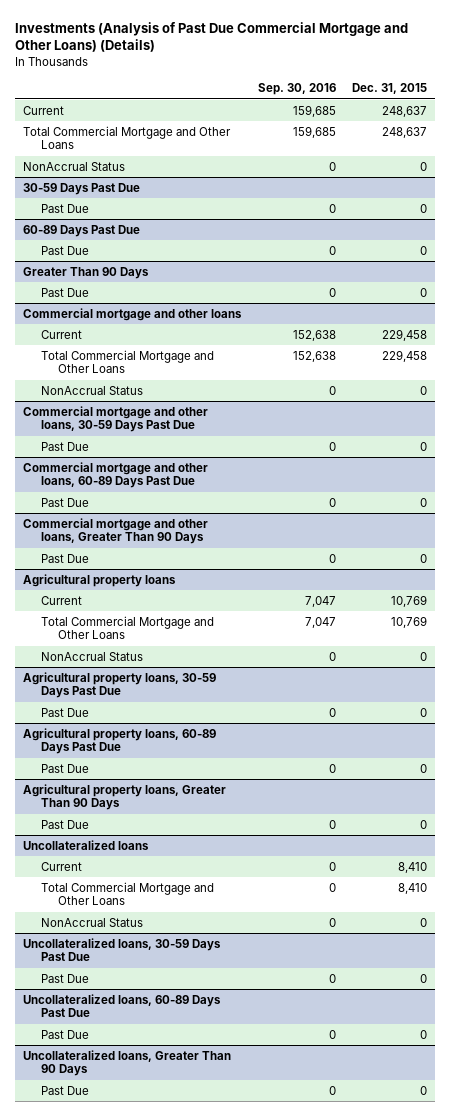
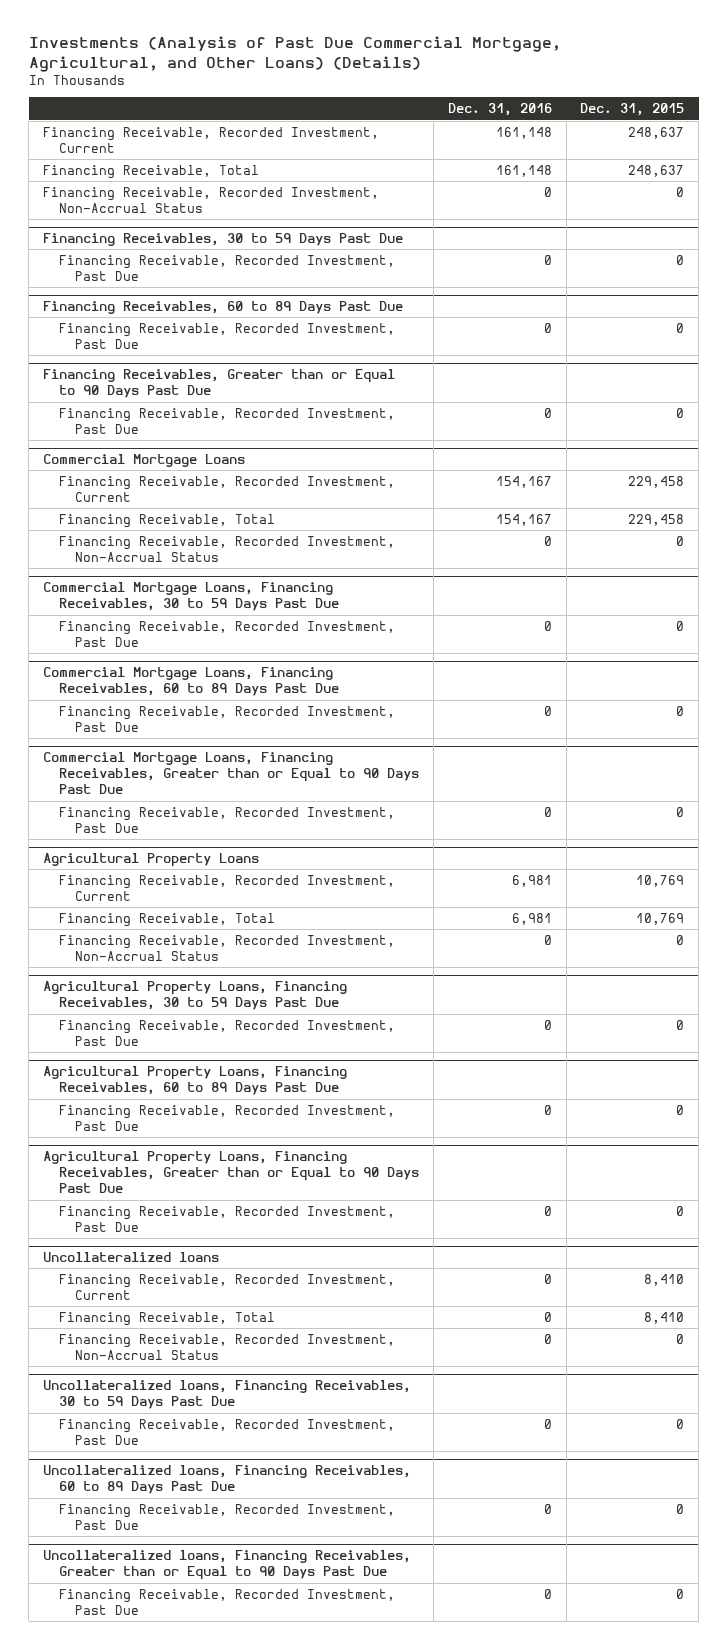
- Investments (Analysis of Past Due Commercial Mortgage and Other Loans) (Details)
+ Investments (Analysis of Past Due Commercial Mortgage, Agricultural, and Other Loans) (Details)
- | Sep. 30, 2016 | Dec. 31, 2015
+ | Dec. 31, 2016 | Dec. 31, 2015
- Current | 159,685 | 248,637
- Total Commercial Mortgage and Other Loans | 159,685 | 248,637
- NonAccrual Status | 0 | 0
- 30-59 Days Past Due
- Past Due | 0 | 0
- 60-89 Days Past Due
- Past Due | 0 | 0
- Greater Than 90 Days
- Past Due | 0 | 0
- Commercial mortgage and other loans
- Current | 152,638 | 229,458
- Total Commercial Mortgage and Other Loans | 152,638 | 229,458
- NonAccrual Status | 0 | 0
- Commercial mortgage and other loans, 30-59 Days Past Due
- Past Due | 0 | 0
- Commercial mortgage and other loans, 60-89 Days Past Due
- Past Due | 0 | 0
- Commercial mortgage and other loans, Greater Than 90 Days
- Past Due | 0 | 0
- Agricultural property loans
- Current | 7,047 | 10,769
- Total Commercial Mortgage and Other Loans | 7,047 | 10,769
- NonAccrual Status | 0 | 0
- Agricultural property loans, 30-59 Days Past Due
- Past Due | 0 | 0
- Agricultural property loans, 60-89 Days Past Due
- Past Due | 0 | 0
- Agricultural property loans, Greater Than 90 Days
- Past Due | 0 | 0
+ Financing Receivable, Recorded Investment, Current | 161,148 | 248,637
+ Financing Receivable, Total | 161,148 | 248,637
+ Financing Receivable, Recorded Investment, Non-Accrual Status | 0 | 0
+ Financing Receivables, 30 to 59 Days Past Due
+ Financing Receivable, Recorded Investment, Past Due | 0 | 0
+ Financing Receivables, 60 to 89 Days Past Due
+ Financing Receivable, Recorded Investment, Past Due | 0 | 0
+ Financing Receivables, Greater than or Equal to 90 Days Past Due
+ Financing Receivable, Recorded Investment, Past Due | 0 | 0
+ Commercial Mortgage Loans
+ Financing Receivable, Recorded Investment, Current | 154,167 | 229,458
+ Financing Receivable, Total | 154,167 | 229,458
+ Financing Receivable, Recorded Investment, Non-Accrual Status | 0 | 0
+ Commercial Mortgage Loans, Financing Receivables, 30 to 59 Days Past Due
+ Financing Receivable, Recorded Investment, Past Due | 0 | 0
+ Commercial Mortgage Loans, Financing Receivables, 60 to 89 Days Past Due
+ Financing Receivable, Recorded Investment, Past Due | 0 | 0
+ Commercial Mortgage Loans, Financing Receivables, Greater than or Equal to 90 Days Past Due
+ Financing Receivable, Recorded Investment, Past Due | 0 | 0
+ Agricultural Property Loans
+ Financing Receivable, Recorded Investment, Current | 6,981 | 10,769
+ Financing Receivable, Total | 6,981 | 10,769
+ Financing Receivable, Recorded Investment, Non-Accrual Status | 0 | 0
+ Agricultural Property Loans, Financing Receivables, 30 to 59 Days Past Due
+ Financing Receivable, Recorded Investment, Past Due | 0 | 0
+ Agricultural Property Loans, Financing Receivables, 60 to 89 Days Past Due
+ Financing Receivable, Recorded Investment, Past Due | 0 | 0
+ Agricultural Property Loans, Financing Receivables, Greater than or Equal to 90 Days Past Due
+ Financing Receivable, Recorded Investment, Past Due | 0 | 0
@ Uncollateralized loans
- Current | 0 | 8,410
- Total Commercial Mortgage and Other Loans | 0 | 8,410
- NonAccrual Status | 0 | 0
- Uncollateralized loans, 30-59 Days Past Due
- Past Due | 0 | 0
- Uncollateralized loans, 60-89 Days Past Due
- Past Due | 0 | 0
- Uncollateralized loans, Greater Than 90 Days
- Past Due | 0 | 0
@ Uncollateralized loans
+ Financing Receivable, Recorded Investment, Current | 0 | 8,410
+ Financing Receivable, Total | 0 | 8,410
+ Financing Receivable, Recorded Investment, Non-Accrual Status | 0 | 0
+ Uncollateralized loans, Financing Receivables, 30 to 59 Days Past Due
+ Financing Receivable, Recorded Investment, Past Due | 0 | 0
+ Uncollateralized loans, Financing Receivables, 60 to 89 Days Past Due
+ Financing Receivable, Recorded Investment, Past Due | 0 | 0
+ Uncollateralized loans, Financing Receivables, Greater than or Equal to 90 Days Past Due
+ Financing Receivable, Recorded Investment, Past Due | 0 | 0

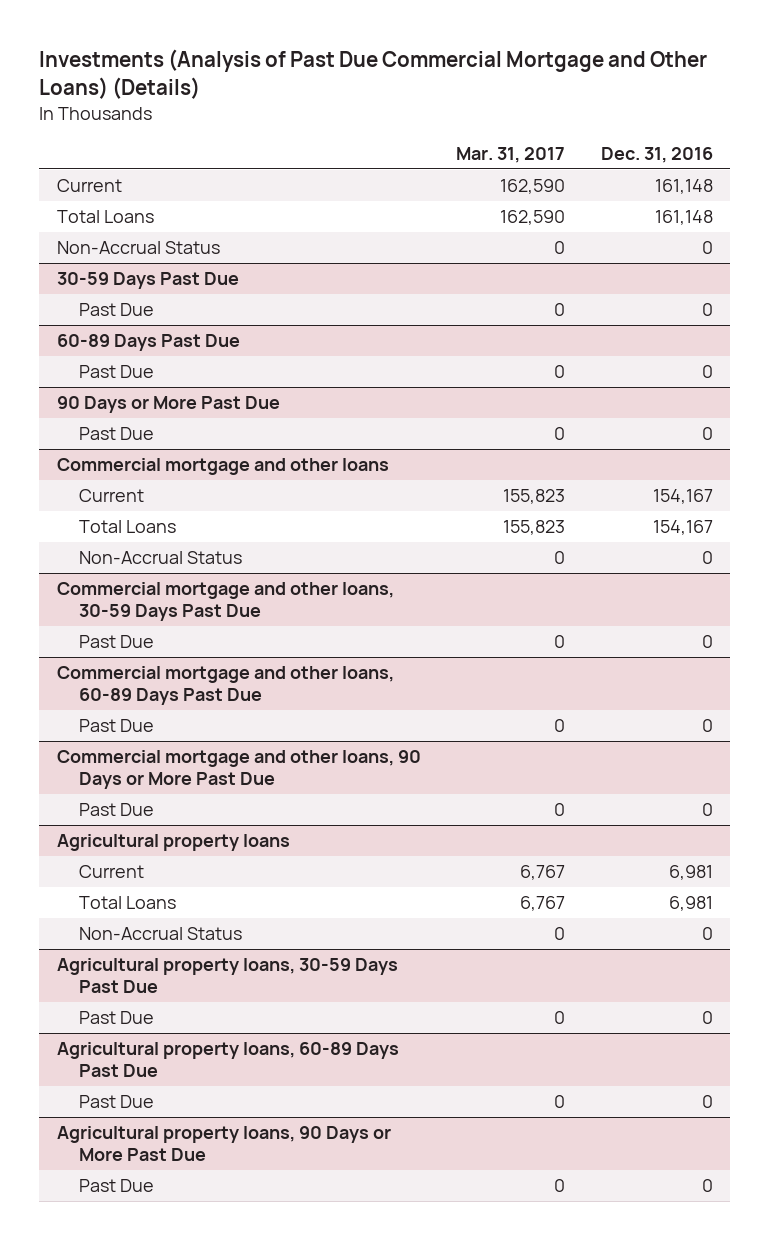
- Investments (Analysis of Past Due Commercial Mortgage, Agricultural, and Other Loans) (Details)
+ Investments (Analysis of Past Due Commercial Mortgage and Other Loans) (Details)
- | Dec. 31, 2016 | Dec. 31, 2015
+ | Mar. 31, 2017 | Dec. 31, 2016
- Financing Receivable, Recorded Investment, Current | 161,148 | 248,637
- Financing Receivable, Total | 161,148 | 248,637
- Financing Receivable, Recorded Investment, Non-Accrual Status | 0 | 0
- Financing Receivables, 30 to 59 Days Past Due
- Financing Receivable, Recorded Investment, Past Due | 0 | 0
- Financing Receivables, 60 to 89 Days Past Due
- Financing Receivable, Recorded Investment, Past Due | 0 | 0
- Financing Receivables, Greater than or Equal to 90 Days Past Due
- Financing Receivable, Recorded Investment, Past Due | 0 | 0
- Commercial Mortgage Loans
- Financing Receivable, Recorded Investment, Current | 154,167 | 229,458
- Financing Receivable, Total | 154,167 | 229,458
- Financing Receivable, Recorded Investment, Non-Accrual Status | 0 | 0
- Commercial Mortgage Loans, Financing Receivables, 30 to 59 Days Past Due
- Financing Receivable, Recorded Investment, Past Due | 0 | 0
- Commercial Mortgage Loans, Financing Receivables, 60 to 89 Days Past Due
- Financing Receivable, Recorded Investment, Past Due | 0 | 0
- Commercial Mortgage Loans, Financing Receivables, Greater than or Equal to 90 Days Past Due
- Financing Receivable, Recorded Investment, Past Due | 0 | 0
- Agricultural Property Loans
- Financing Receivable, Recorded Investment, Current | 6,981 | 10,769
- Financing Receivable, Total | 6,981 | 10,769
- Financing Receivable, Recorded Investment, Non-Accrual Status | 0 | 0
- Agricultural Property Loans, Financing Receivables, 30 to 59 Days Past Due
- Financing Receivable, Recorded Investment, Past Due | 0 | 0
- Agricultural Property Loans, Financing Receivables, 60 to 89 Days Past Due
- Financing Receivable, Recorded Investment, Past Due | 0 | 0
- Agricultural Property Loans, Financing Receivables, Greater than or Equal to 90 Days Past Due
- Financing Receivable, Recorded Investment, Past Due | 0 | 0
- Uncollateralized loans
- Financing Receivable, Recorded Investment, Current | 0 | 8,410
- Financing Receivable, Total | 0 | 8,410
- Financing Receivable, Recorded Investment, Non-Accrual Status | 0 | 0
- Uncollateralized loans, Financing Receivables, 30 to 59 Days Past Due
- Financing Receivable, Recorded Investment, Past Due | 0 | 0
- Uncollateralized loans, Financing Receivables, 60 to 89 Days Past Due
- Financing Receivable, Recorded Investment, Past Due | 0 | 0
- Uncollateralized loans, Financing Receivables, Greater than or Equal to 90 Days Past Due
- Financing Receivable, Recorded Investment, Past Due | 0 | 0
+ Current | 162,590 | 161,148
+ Total Loans | 162,590 | 161,148
+ Non-Accrual Status | 0 | 0
+ 30-59 Days Past Due
+ Past Due | 0 | 0
+ 60-89 Days Past Due
+ Past Due | 0 | 0
+ 90 Days or More Past Due
+ Past Due | 0 | 0
+ Commercial mortgage and other loans
+ Current | 155,823 | 154,167
+ Total Loans | 155,823 | 154,167
+ Non-Accrual Status | 0 | 0
+ Commercial mortgage and other loans, 30-59 Days Past Due
+ Past Due | 0 | 0
+ Commercial mortgage and other loans, 60-89 Days Past Due
+ Past Due | 0 | 0
+ Commercial mortgage and other loans, 90 Days or More Past Due
+ Past Due | 0 | 0
+ Agricultural property loans
+ Current | 6,767 | 6,981
+ Total Loans | 6,767 | 6,981
+ Non-Accrual Status | 0 | 0
+ Agricultural property loans, 30-59 Days Past Due
+ Past Due | 0 | 0
+ Agricultural property loans, 60-89 Days Past Due
+ Past Due | 0 | 0
+ Agricultural property loans, 90 Days or More Past Due
+ Past Due | 0 | 0

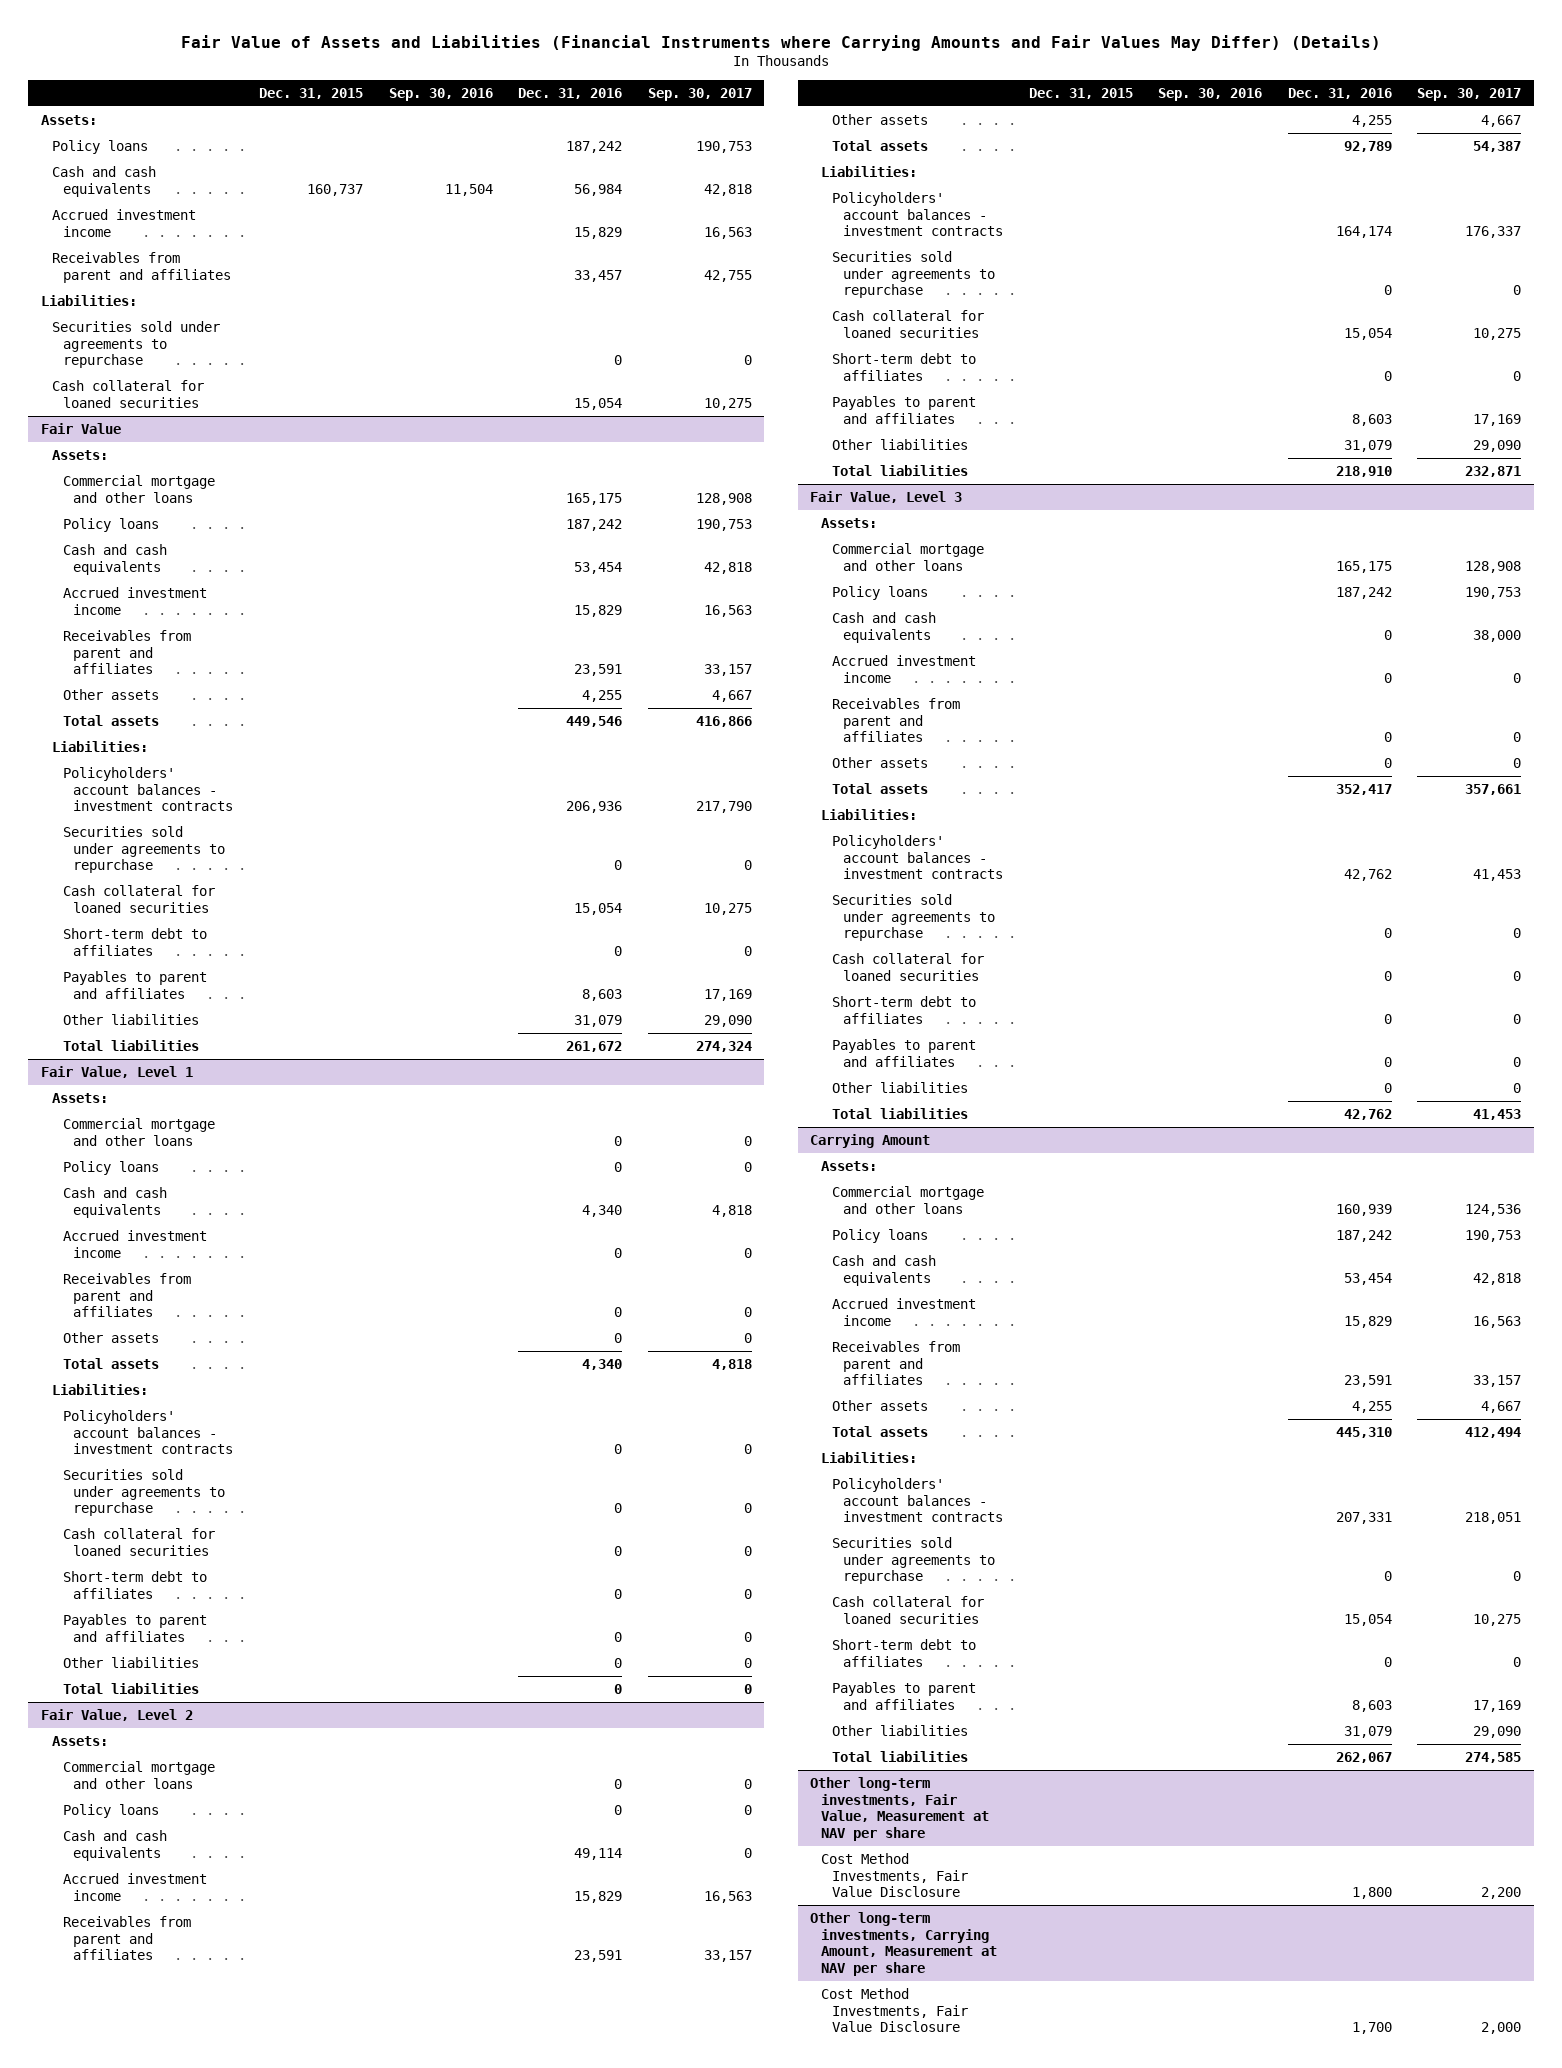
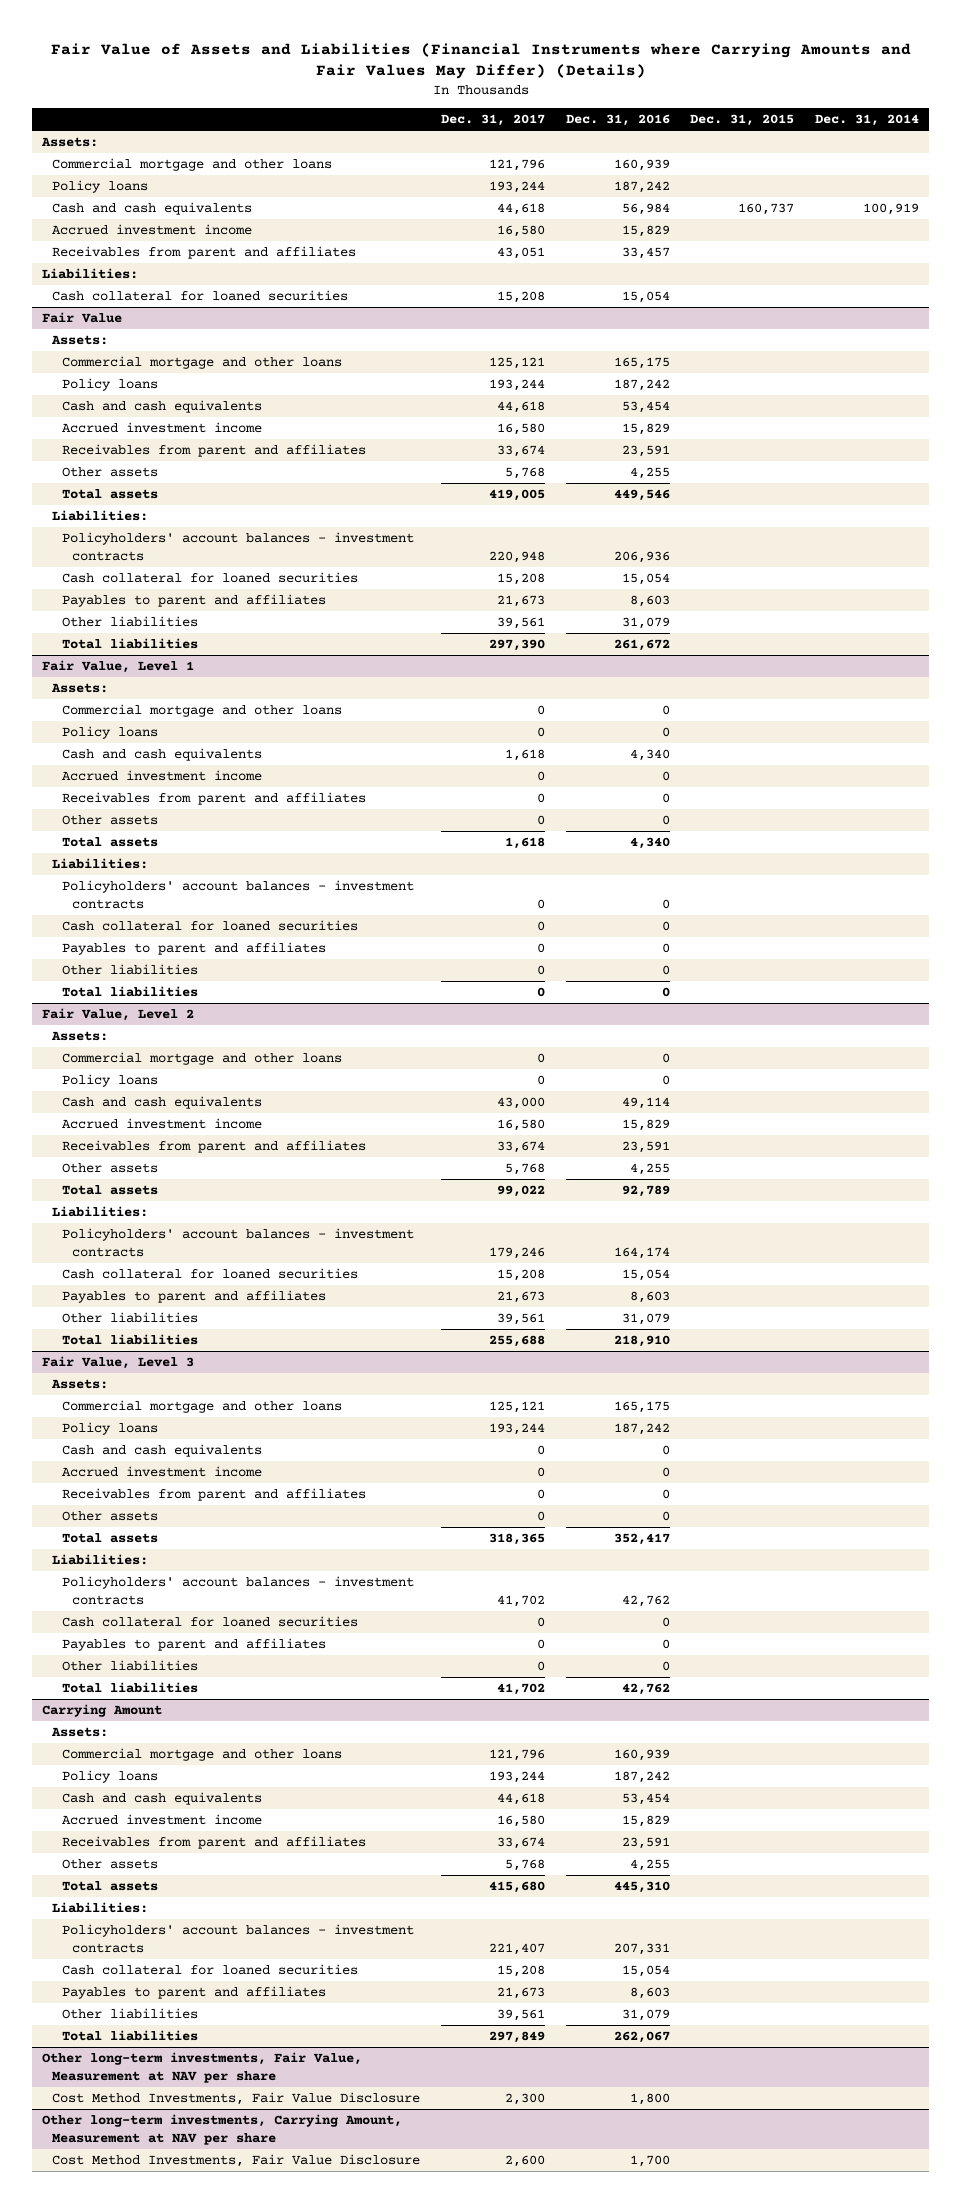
- | Dec. 31, 2015 | Sep. 30, 2016 | Dec. 31, 2016 | Sep. 30, 2017
+ | Dec. 31, 2017 | Dec. 31, 2016 | Dec. 31, 2015 | Dec. 31, 2014
+ Commercial mortgage and other loans | 121,796 | 160,939 | |
- Securities sold under agreements to repurchase | | | 0 | 0
@ Fair Value
- Securities sold under agreements to repurchase | | | 0 | 0
- Short-term debt to affiliates | | | 0 | 0
@ Fair Value, Level 1
- Securities sold under agreements to repurchase | | | 0 | 0
- Short-term debt to affiliates | | | 0 | 0
@ Fair Value, Level 2
- Securities sold under agreements to repurchase | | | 0 | 0
- Short-term debt to affiliates | | | 0 | 0
@ Fair Value, Level 3
- Securities sold under agreements to repurchase | | | 0 | 0
- Short-term debt to affiliates | | | 0 | 0
@ Carrying Amount
- Securities sold under agreements to repurchase | | | 0 | 0
- Short-term debt to affiliates | | | 0 | 0

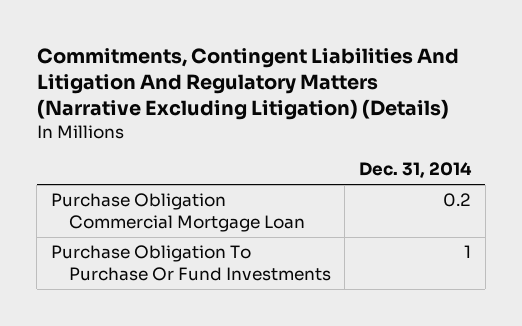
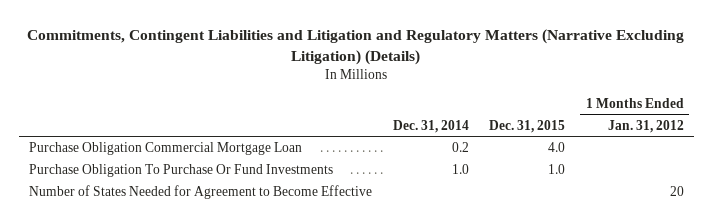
- Commitments, Contingent Liabilities And Litigation And Regulatory Matters (Narrative Excluding Litigation) (Details)
+ Commitments, Contingent Liabilities and Litigation and Regulatory Matters (Narrative Excluding Litigation) (Details)
- | Dec. 31, 2014
+ | Dec. 31, 2014 | Dec. 31, 2015 | 1 Months Ended Jan. 31, 2012
- Purchase Obligation To Purchase Or Fund Investments | 1
+ Purchase Obligation To Purchase Or Fund Investments | 1.0 | 1.0 |
+ Number of States Needed for Agreement to Become Effective | | | 20

